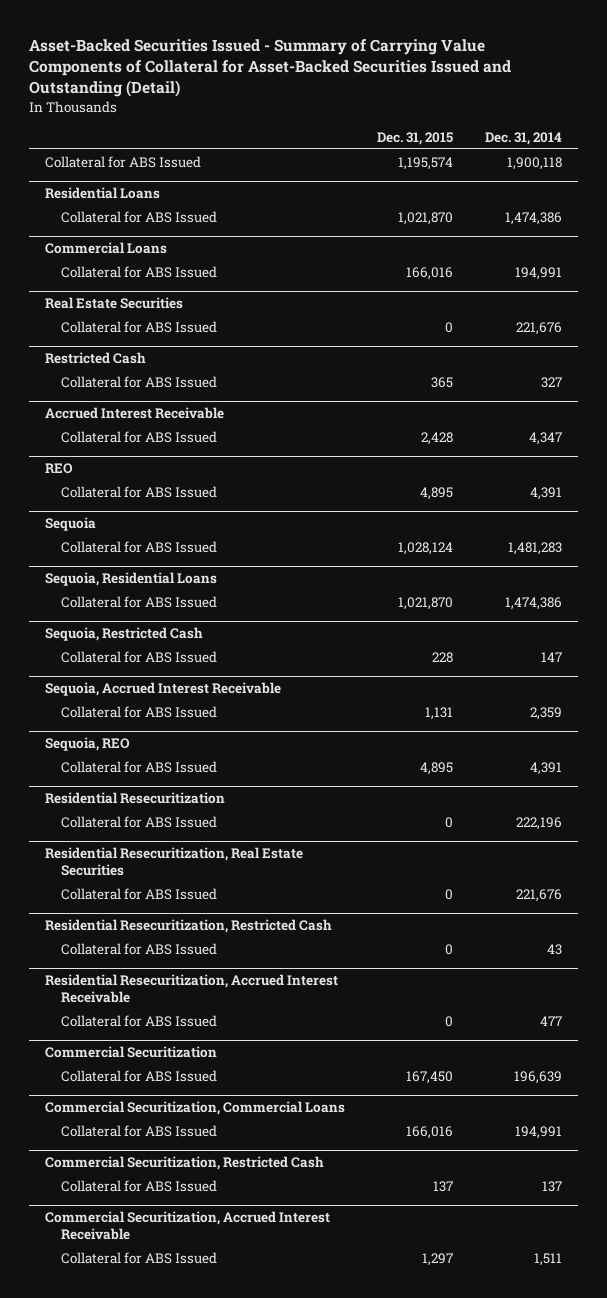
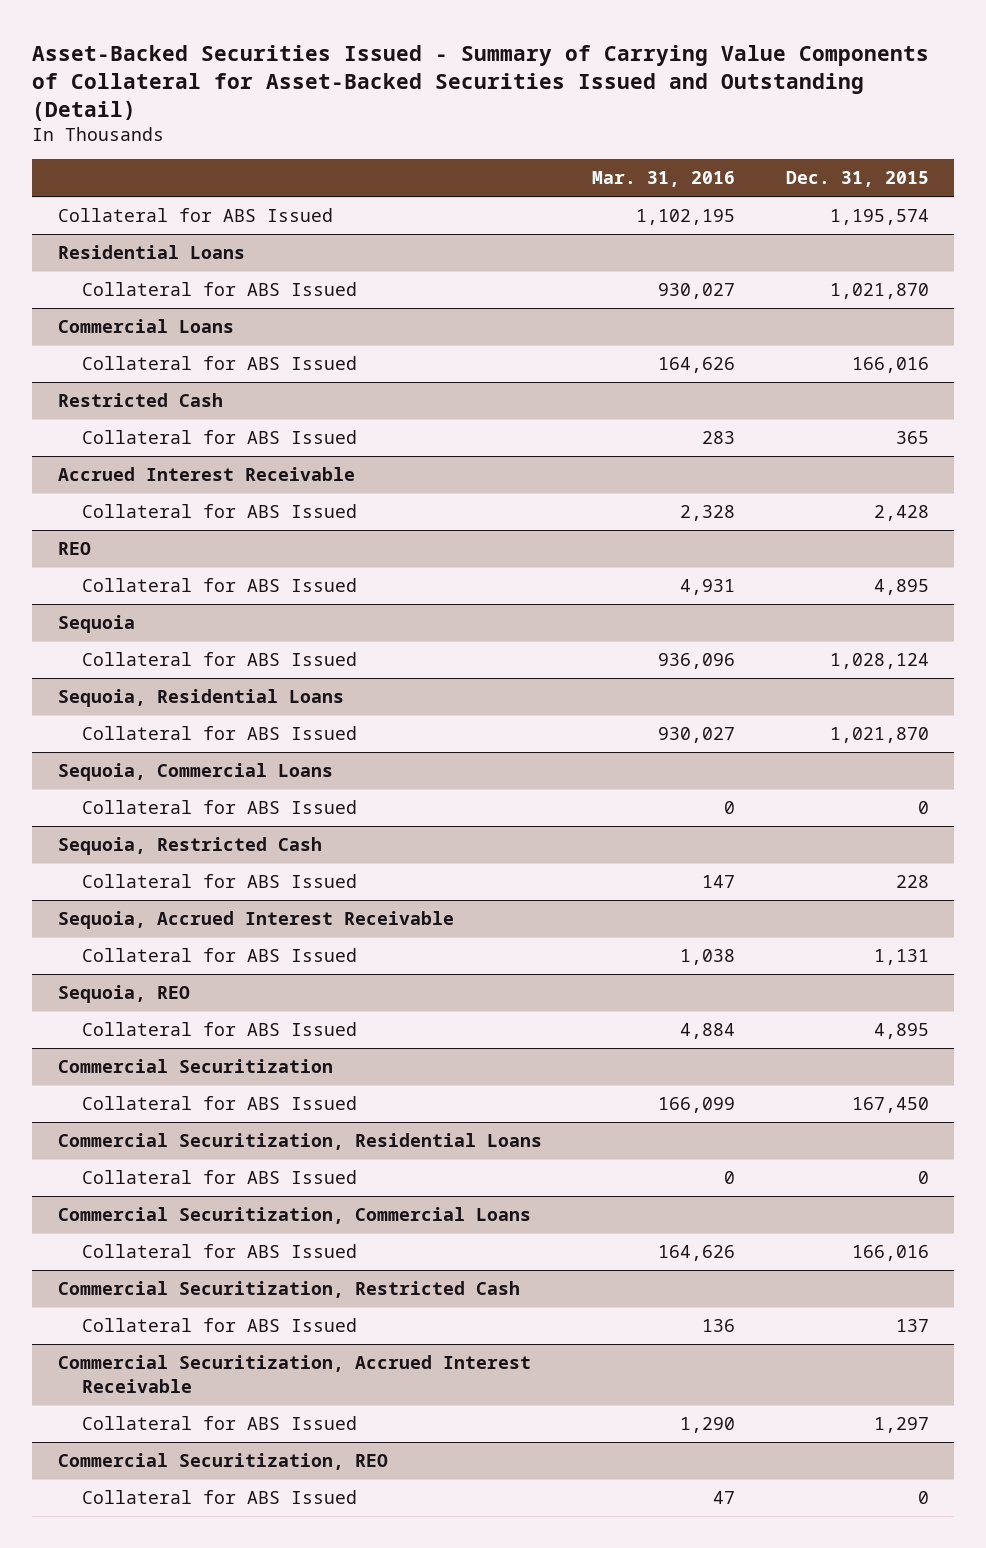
- | Dec. 31, 2015 | Dec. 31, 2014
+ | Mar. 31, 2016 | Dec. 31, 2015
- Real Estate Securities
- Collateral for ABS Issued | 0 | 221,676
+ Sequoia, Commercial Loans
+ Collateral for ABS Issued | 0 | 0
- Residential Resecuritization
- Collateral for ABS Issued | 0 | 222,196
- Residential Resecuritization, Real Estate Securities
- Collateral for ABS Issued | 0 | 221,676
- Residential Resecuritization, Restricted Cash
- Collateral for ABS Issued | 0 | 43
- Residential Resecuritization, Accrued Interest Receivable
- Collateral for ABS Issued | 0 | 477
+ Commercial Securitization, Residential Loans
+ Collateral for ABS Issued | 0 | 0
+ Commercial Securitization, REO
+ Collateral for ABS Issued | 47 | 0

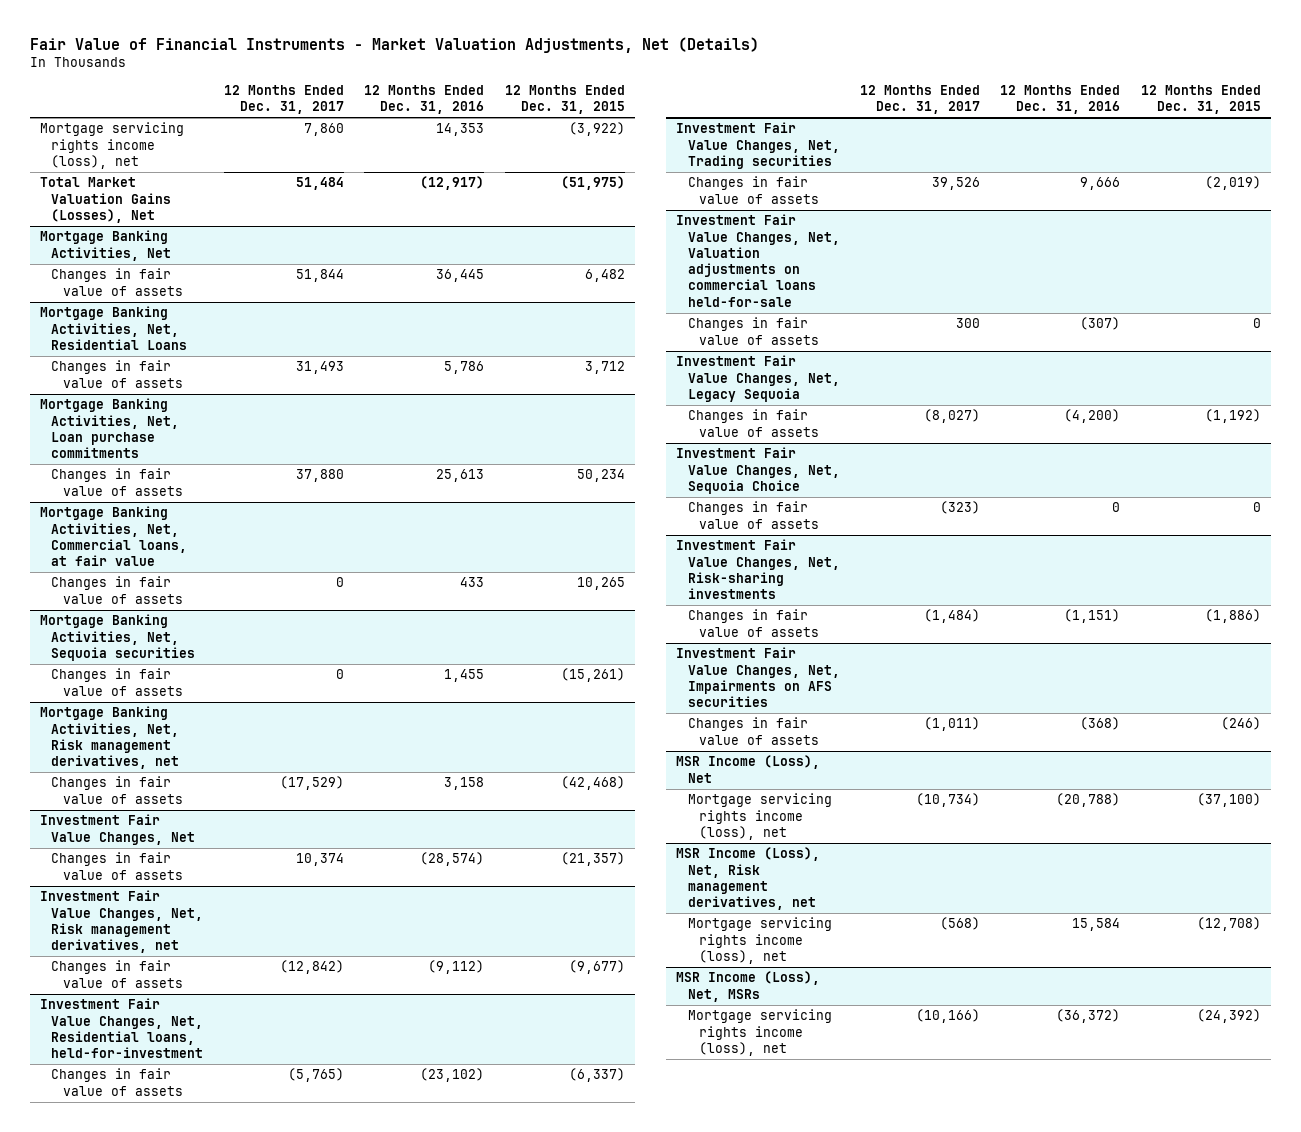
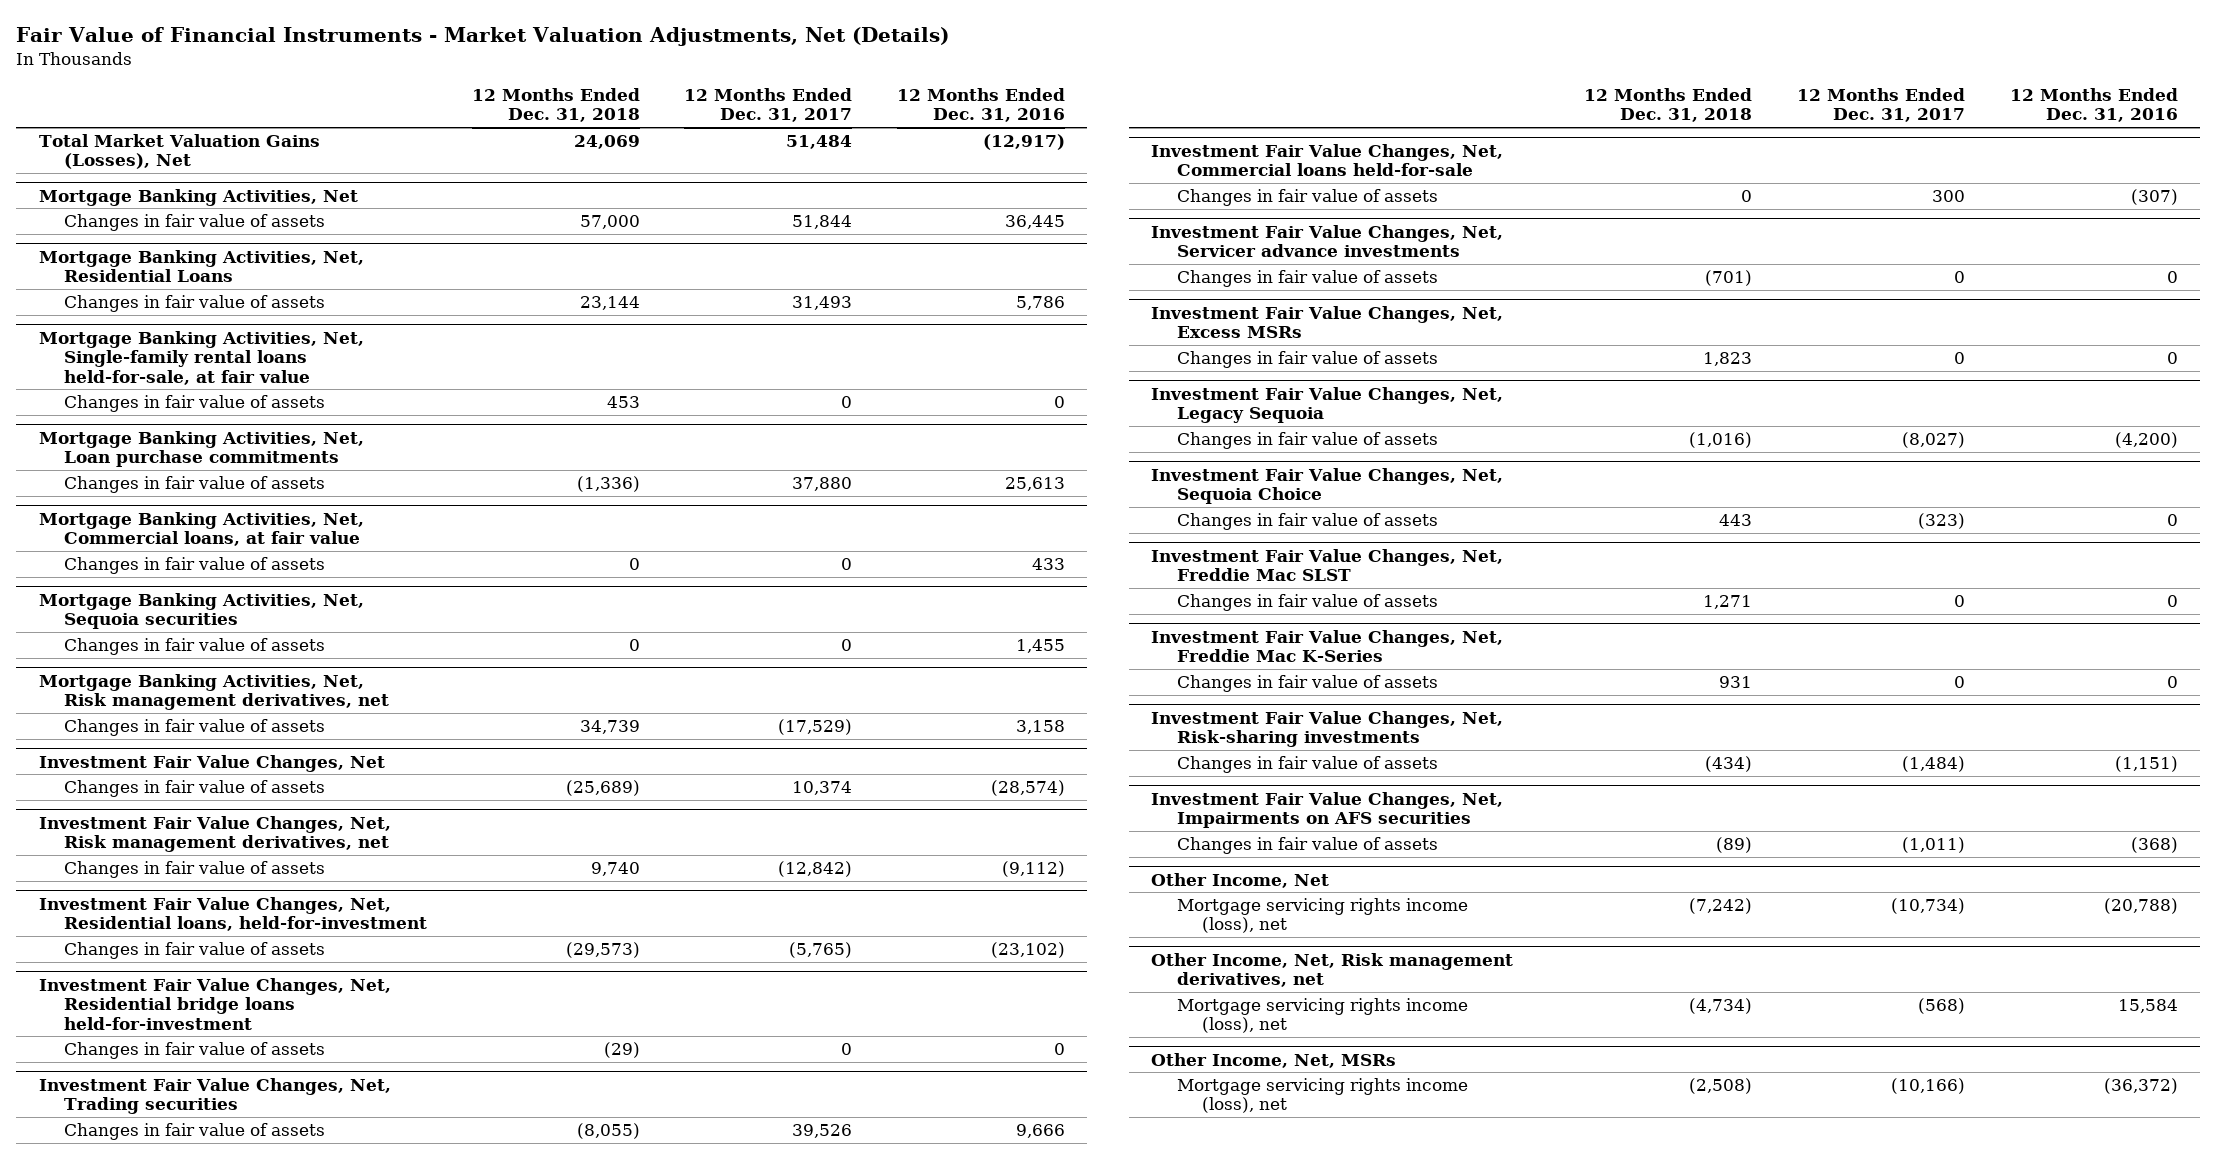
- | 12 Months Ended Dec. 31, 2017 | 12 Months Ended Dec. 31, 2016 | 12 Months Ended Dec. 31, 2015
+ | 12 Months Ended Dec. 31, 2018 | 12 Months Ended Dec. 31, 2017 | 12 Months Ended Dec. 31, 2016
- Mortgage servicing rights income (loss), net | 7,860 | 14,353 | (3,922)
+ Mortgage Banking Activities, Net, Single-family rental loans held-for-sale, at fair value
+ Changes in fair value of assets | 453 | 0 | 0
+ Investment Fair Value Changes, Net, Residential bridge loans held-for-investment
+ Changes in fair value of assets | (29) | 0 | 0
- Investment Fair Value Changes, Net, Valuation adjustments on commercial loans held-for-sale
+ Investment Fair Value Changes, Net, Commercial loans held-for-sale
+ Investment Fair Value Changes, Net, Servicer advance investments
+ Changes in fair value of assets | (701) | 0 | 0
+ Investment Fair Value Changes, Net, Excess MSRs
+ Changes in fair value of assets | 1,823 | 0 | 0
+ Investment Fair Value Changes, Net, Freddie Mac SLST
+ Changes in fair value of assets | 1,271 | 0 | 0
+ Investment Fair Value Changes, Net, Freddie Mac K-Series
+ Changes in fair value of assets | 931 | 0 | 0
- MSR Income (Loss), Net
+ Other Income, Net
- MSR Income (Loss), Net, Risk management derivatives, net
+ Other Income, Net, Risk management derivatives, net
- MSR Income (Loss), Net, MSRs
+ Other Income, Net, MSRs

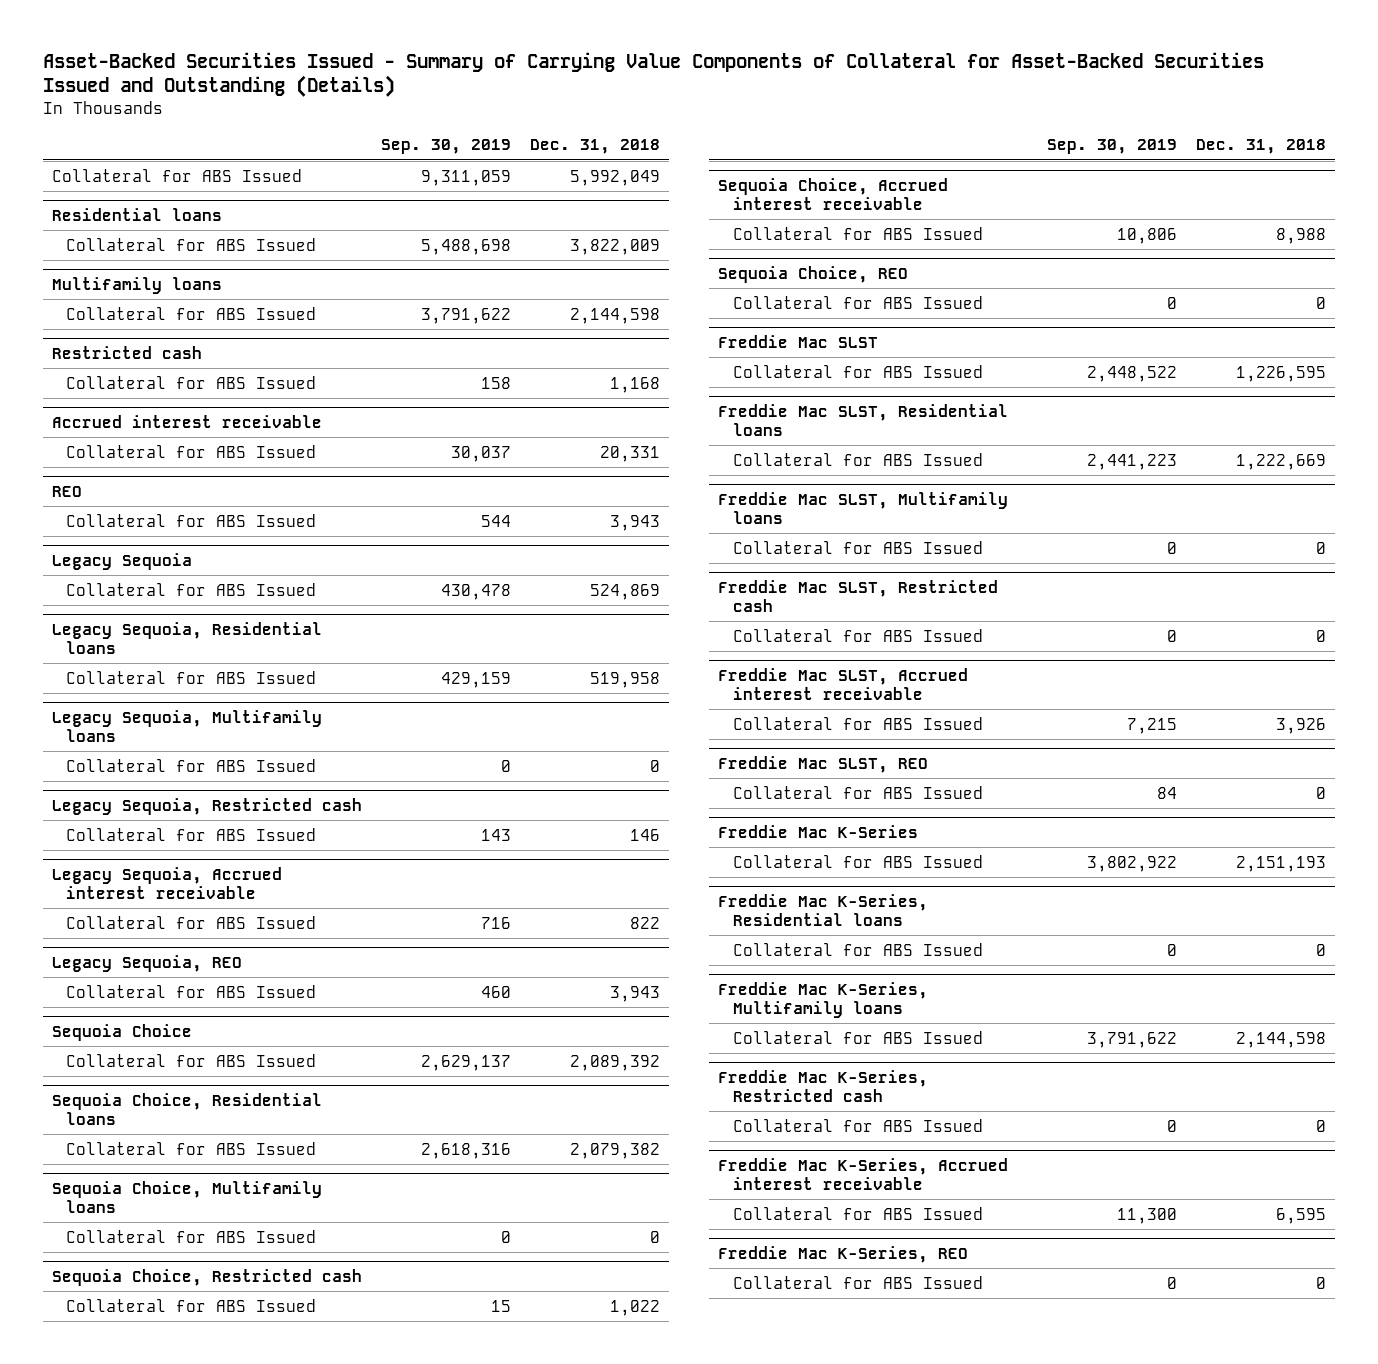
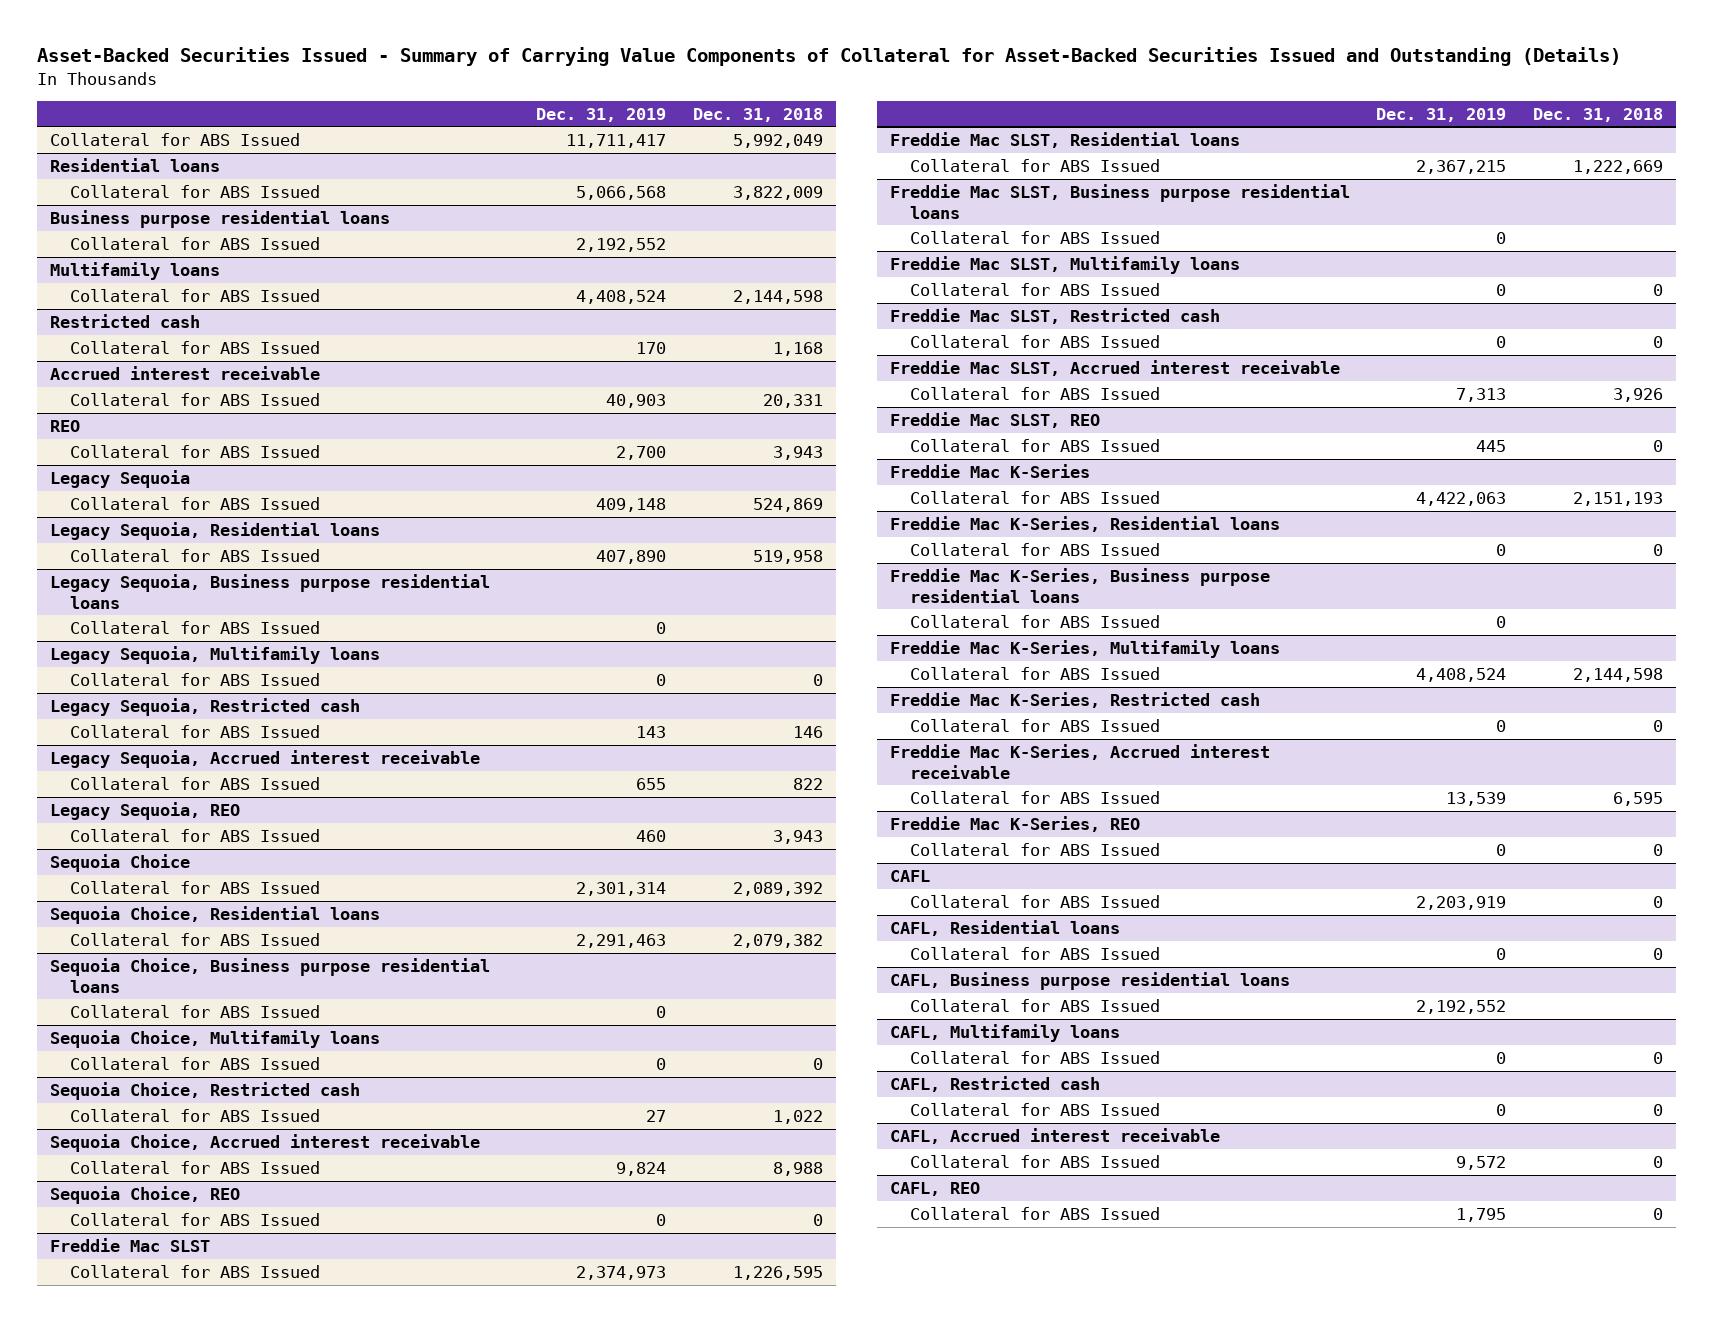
- | Sep. 30, 2019 | Dec. 31, 2018
+ | Dec. 31, 2019 | Dec. 31, 2018
+ Business purpose residential loans
+ Collateral for ABS Issued | 2,192,552 |
+ Legacy Sequoia, Business purpose residential loans
+ Collateral for ABS Issued | 0 |
+ Sequoia Choice, Business purpose residential loans
+ Collateral for ABS Issued | 0 |
+ Freddie Mac SLST, Business purpose residential loans
+ Collateral for ABS Issued | 0 |
+ Freddie Mac K-Series, Business purpose residential loans
+ Collateral for ABS Issued | 0 |
+ CAFL
+ Collateral for ABS Issued | 2,203,919 | 0
+ CAFL, Residential loans
+ Collateral for ABS Issued | 0 | 0
+ CAFL, Business purpose residential loans
+ Collateral for ABS Issued | 2,192,552 |
+ CAFL, Multifamily loans
+ Collateral for ABS Issued | 0 | 0
+ CAFL, Restricted cash
+ Collateral for ABS Issued | 0 | 0
+ CAFL, Accrued interest receivable
+ Collateral for ABS Issued | 9,572 | 0
+ CAFL, REO
+ Collateral for ABS Issued | 1,795 | 0

